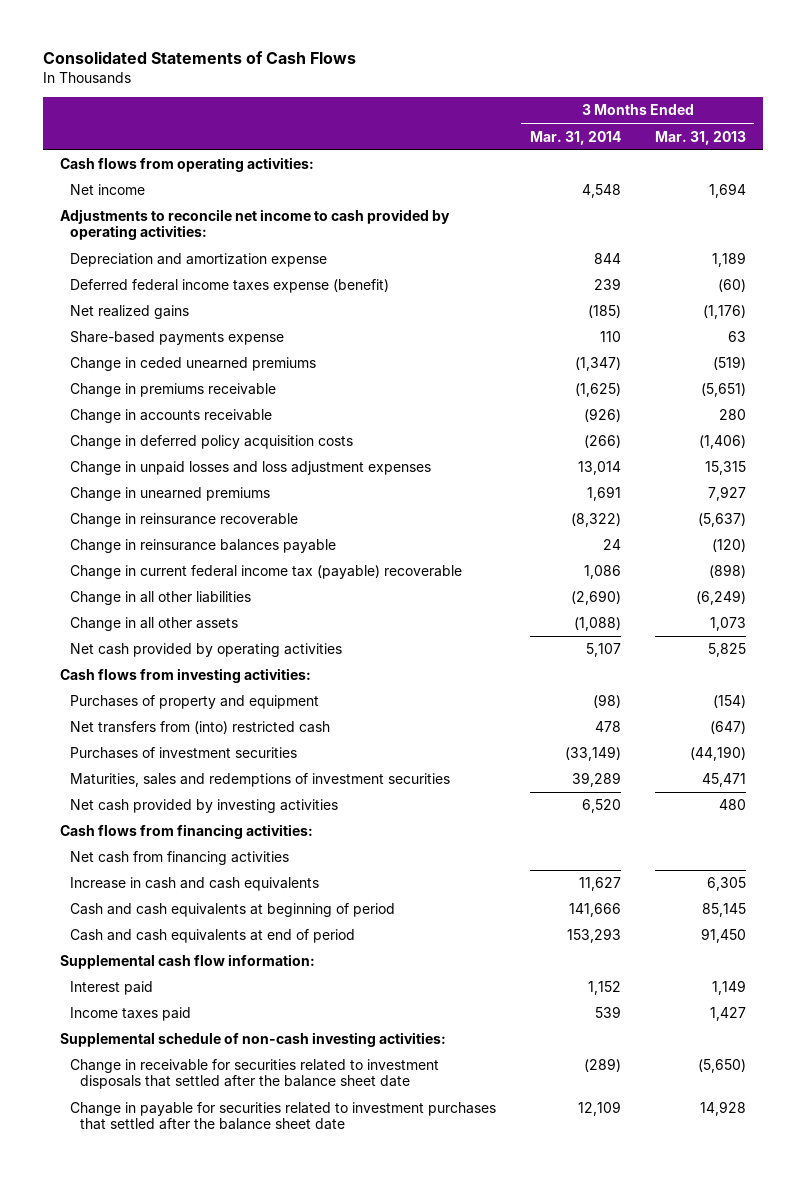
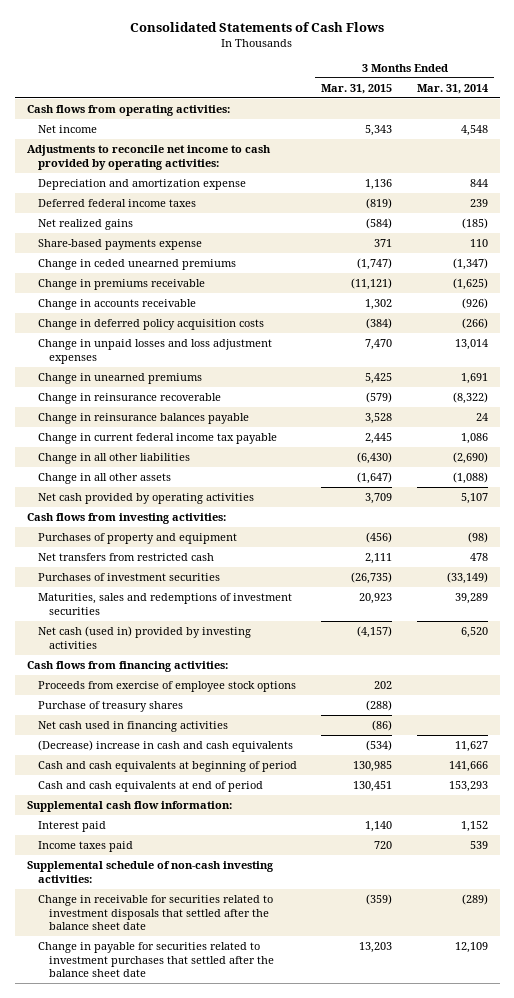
- | 3 Months Ended Mar. 31, 2014 | 3 Months Ended Mar. 31, 2013
+ | 3 Months Ended Mar. 31, 2015 | 3 Months Ended Mar. 31, 2014
- Deferred federal income taxes expense (benefit) | 239 | (60)
+ Deferred federal income taxes | (819) | 239
- Change in current federal income tax (payable) recoverable | 1,086 | (898)
+ Change in current federal income tax payable | 2,445 | 1,086
- Net transfers from (into) restricted cash | 478 | (647)
+ Net transfers from restricted cash | 2,111 | 478
- Net cash provided by investing activities | 6,520 | 480
+ Net cash (used in) provided by investing activities | (4,157) | 6,520
- Net cash from financing activities
- Increase in cash and cash equivalents | 11,627 | 6,305
+ Proceeds from exercise of employee stock options | 202 |
+ Purchase of treasury shares | (288) |
+ Net cash used in financing activities | (86) |
+ (Decrease) increase in cash and cash equivalents | (534) | 11,627

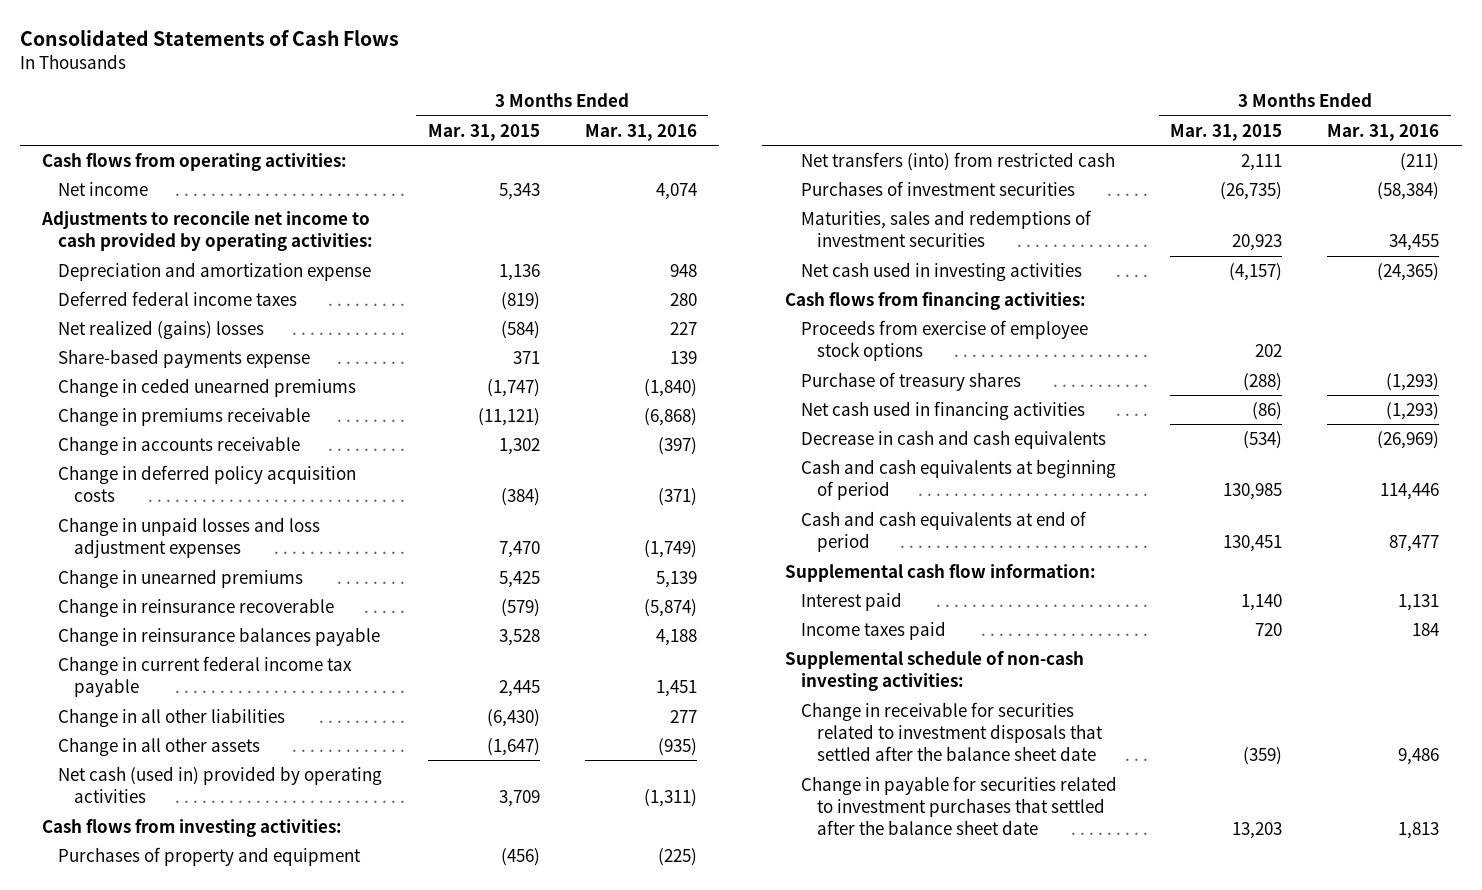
- | 3 Months Ended Mar. 31, 2015 | 3 Months Ended Mar. 31, 2014
+ | 3 Months Ended Mar. 31, 2015 | 3 Months Ended Mar. 31, 2016
- Net realized gains | (584) | (185)
+ Net realized (gains) losses | (584) | 227
- Net cash provided by operating activities | 3,709 | 5,107
+ Net cash (used in) provided by operating activities | 3,709 | (1,311)
- Net transfers from restricted cash | 2,111 | 478
+ Net transfers (into) from restricted cash | 2,111 | (211)
- Net cash (used in) provided by investing activities | (4,157) | 6,520
+ Net cash used in investing activities | (4,157) | (24,365)
- (Decrease) increase in cash and cash equivalents | (534) | 11,627
+ Decrease in cash and cash equivalents | (534) | (26,969)

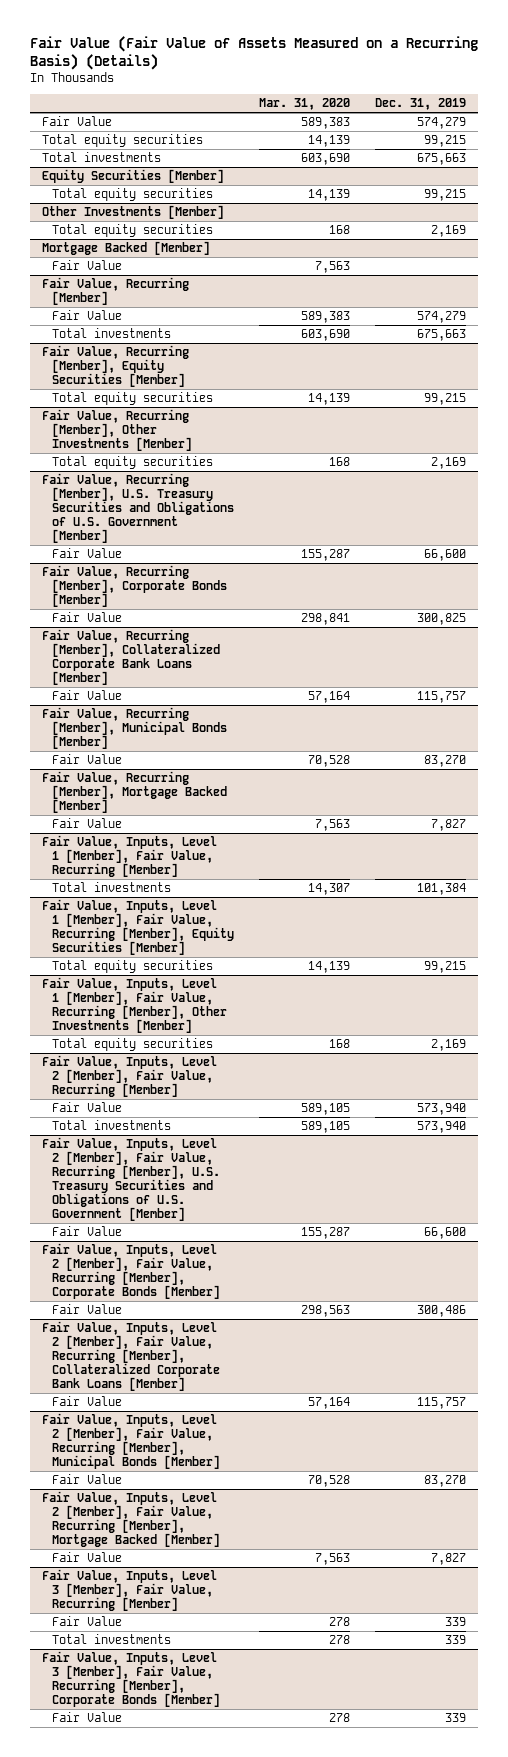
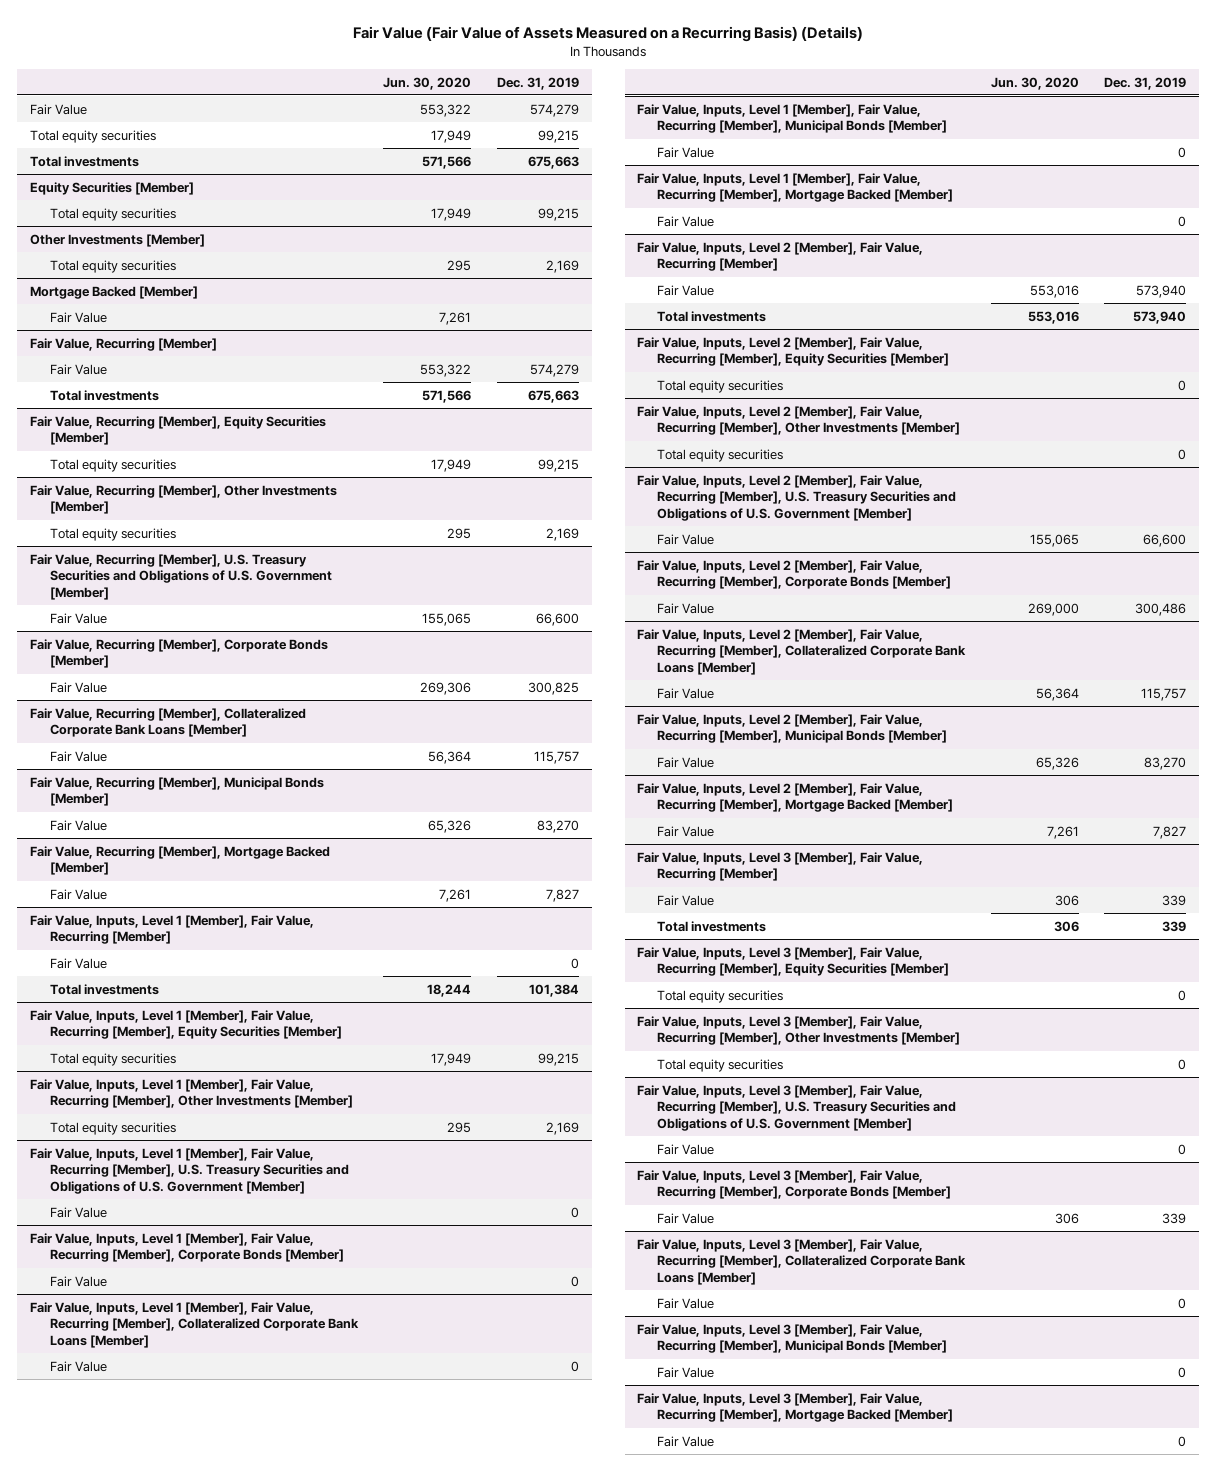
- | Mar. 31, 2020 | Dec. 31, 2019
+ | Jun. 30, 2020 | Dec. 31, 2019
@ Fair Value, Inputs, Level 1 [Member], Fair Value, Recurring [Member]
+ Fair Value | | 0
+ Fair Value, Inputs, Level 1 [Member], Fair Value, Recurring [Member], U.S. Treasury Securities and Obligations of U.S. Government [Member]
+ Fair Value | | 0
+ Fair Value, Inputs, Level 1 [Member], Fair Value, Recurring [Member], Corporate Bonds [Member]
+ Fair Value | | 0
+ Fair Value, Inputs, Level 1 [Member], Fair Value, Recurring [Member], Collateralized Corporate Bank Loans [Member]
+ Fair Value | | 0
+ Fair Value, Inputs, Level 1 [Member], Fair Value, Recurring [Member], Municipal Bonds [Member]
+ Fair Value | | 0
+ Fair Value, Inputs, Level 1 [Member], Fair Value, Recurring [Member], Mortgage Backed [Member]
+ Fair Value | | 0
+ Fair Value, Inputs, Level 2 [Member], Fair Value, Recurring [Member], Equity Securities [Member]
+ Total equity securities | | 0
+ Fair Value, Inputs, Level 2 [Member], Fair Value, Recurring [Member], Other Investments [Member]
+ Total equity securities | | 0
+ Fair Value, Inputs, Level 3 [Member], Fair Value, Recurring [Member], Equity Securities [Member]
+ Total equity securities | | 0
+ Fair Value, Inputs, Level 3 [Member], Fair Value, Recurring [Member], Other Investments [Member]
+ Total equity securities | | 0
+ Fair Value, Inputs, Level 3 [Member], Fair Value, Recurring [Member], U.S. Treasury Securities and Obligations of U.S. Government [Member]
+ Fair Value | | 0
+ Fair Value, Inputs, Level 3 [Member], Fair Value, Recurring [Member], Collateralized Corporate Bank Loans [Member]
+ Fair Value | | 0
+ Fair Value, Inputs, Level 3 [Member], Fair Value, Recurring [Member], Municipal Bonds [Member]
+ Fair Value | | 0
+ Fair Value, Inputs, Level 3 [Member], Fair Value, Recurring [Member], Mortgage Backed [Member]
+ Fair Value | | 0

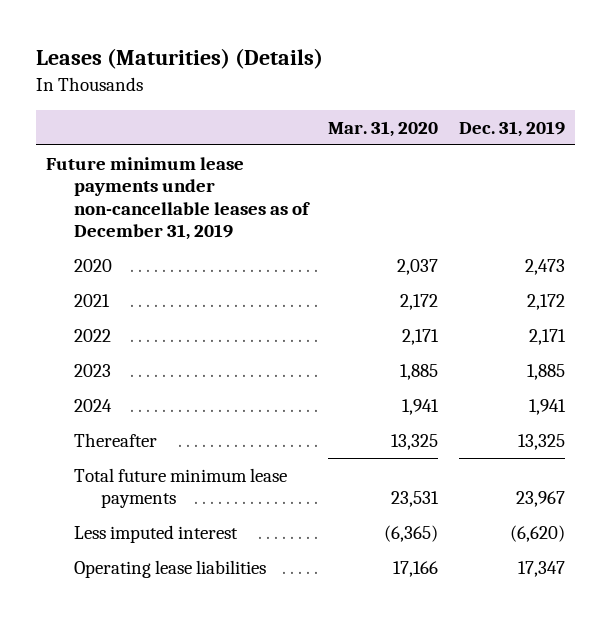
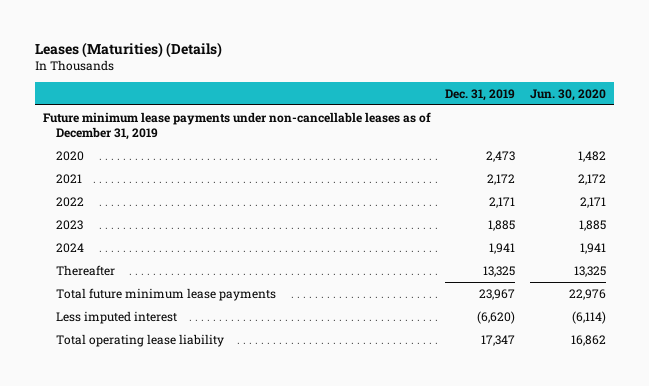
- | Mar. 31, 2020 | Dec. 31, 2019
+ | Dec. 31, 2019 | Jun. 30, 2020
- Operating lease liabilities | 17,166 | 17,347
+ Total operating lease liability | 17,347 | 16,862

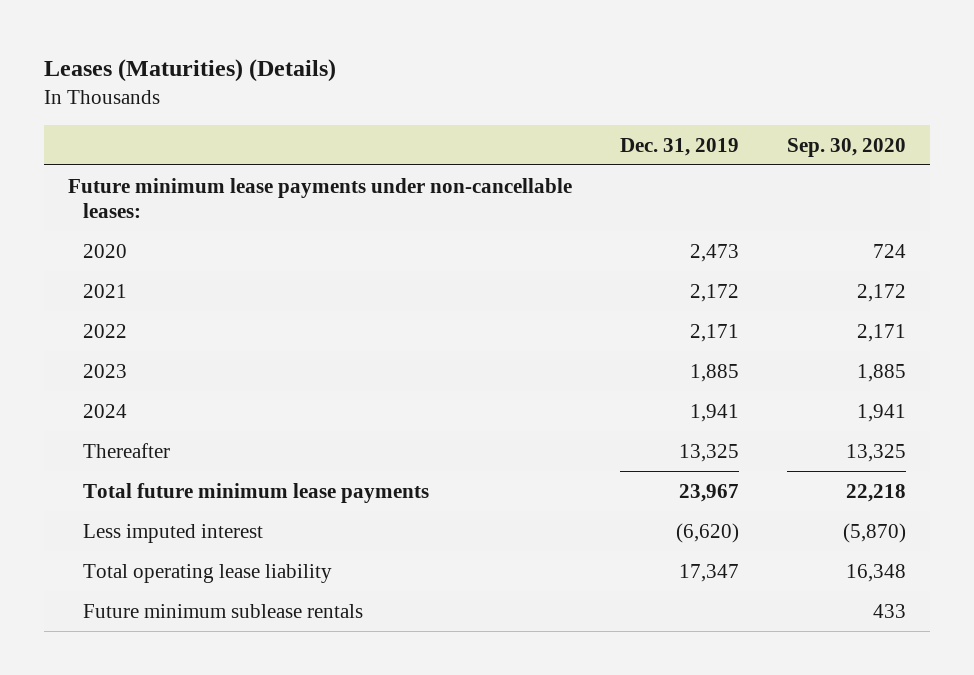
- | Dec. 31, 2019 | Jun. 30, 2020
+ | Dec. 31, 2019 | Sep. 30, 2020
- Future minimum lease payments under non-cancellable leases as of December 31, 2019
+ Future minimum lease payments under non-cancellable leases:
+ Future minimum sublease rentals | | 433

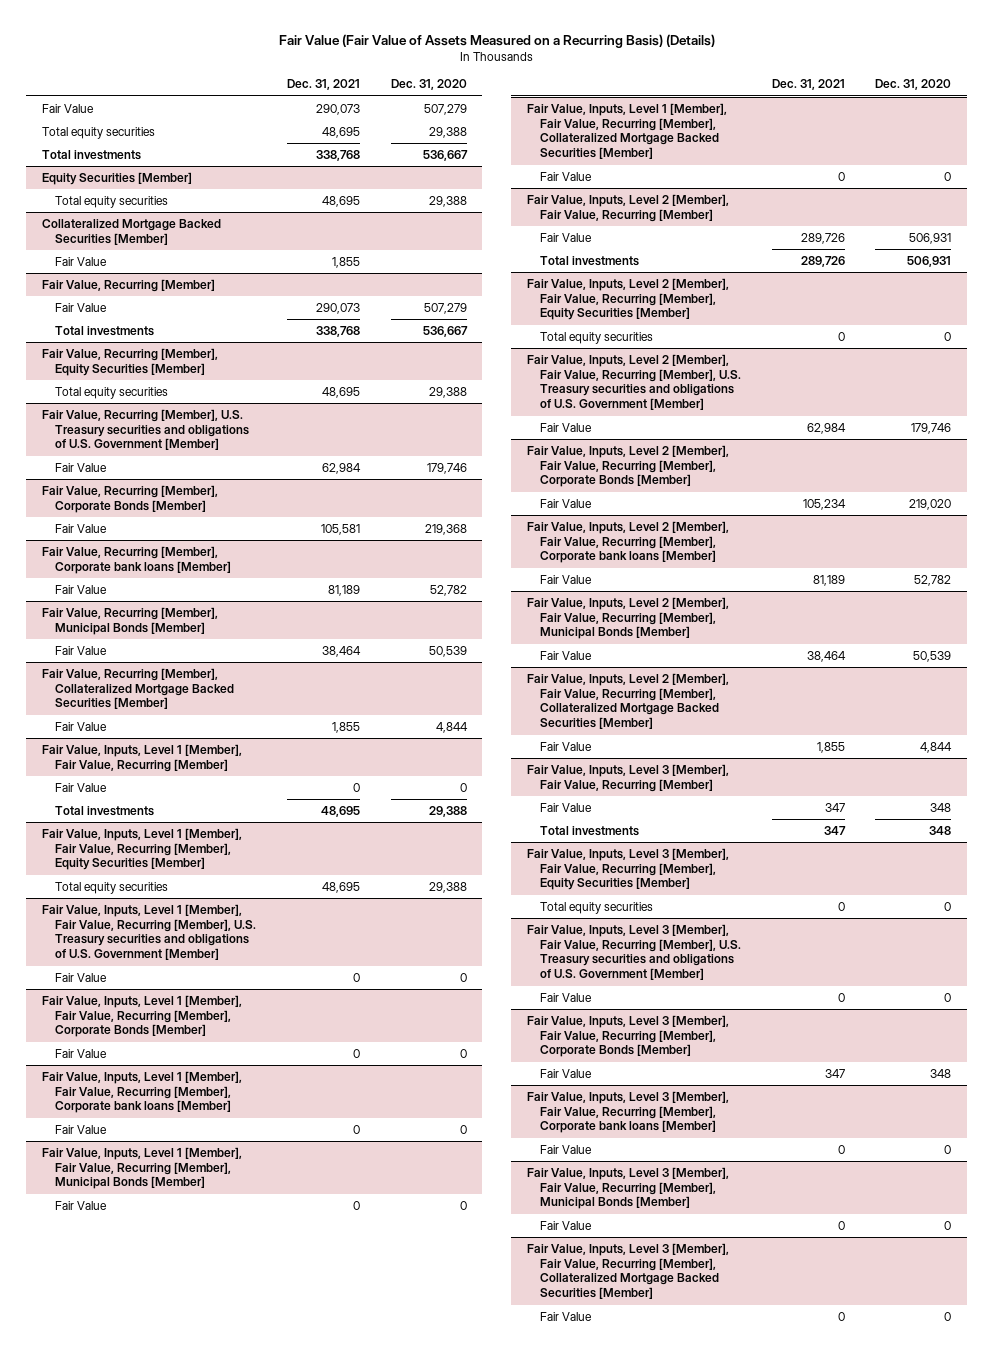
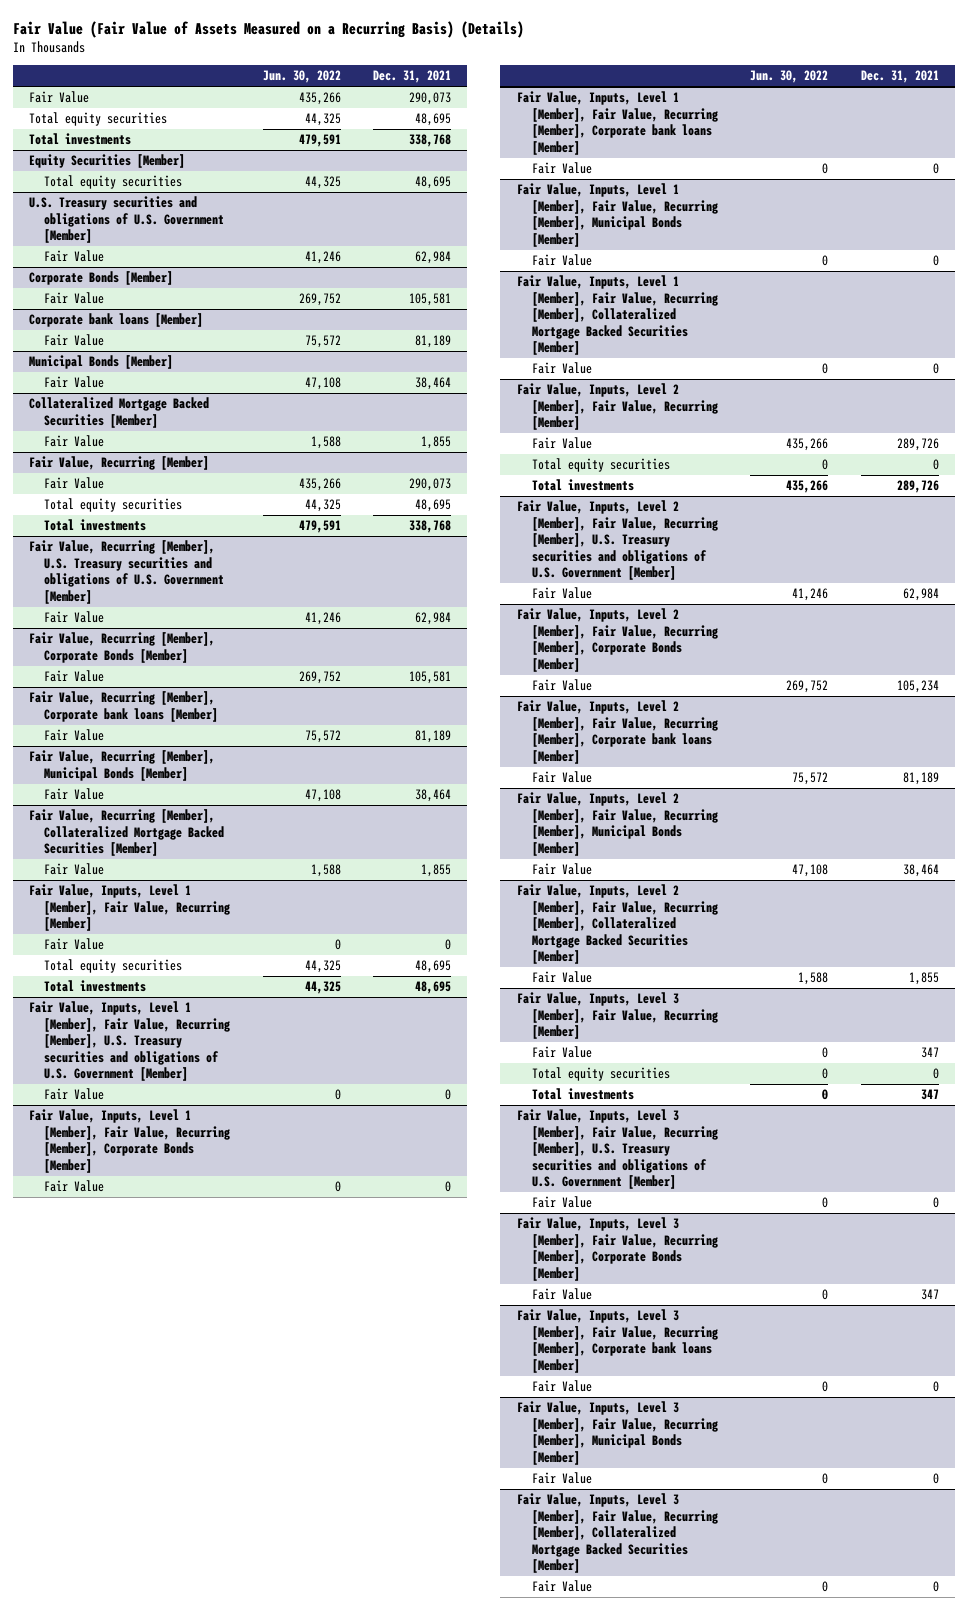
- | Dec. 31, 2021 | Dec. 31, 2020
+ | Jun. 30, 2022 | Dec. 31, 2021
+ U.S. Treasury securities and obligations of U.S. Government [Member]
+ Fair Value | 41,246 | 62,984
+ Corporate Bonds [Member]
+ Fair Value | 269,752 | 105,581
+ Corporate bank loans [Member]
+ Fair Value | 75,572 | 81,189
+ Municipal Bonds [Member]
+ Fair Value | 47,108 | 38,464
- Fair Value, Recurring [Member], Equity Securities [Member]
@ Fair Value, Recurring [Member]
moved down: Total investments | 479,591 | 338,768
- Fair Value, Inputs, Level 1 [Member], Fair Value, Recurring [Member], Equity Securities [Member]
@ Fair Value, Inputs, Level 1 [Member], Fair Value, Recurring [Member]
moved down: Total investments | 44,325 | 48,695
- Fair Value, Inputs, Level 2 [Member], Fair Value, Recurring [Member], Equity Securities [Member]
@ Fair Value, Inputs, Level 2 [Member], Fair Value, Recurring [Member]
moved down: Total investments | 435,266 | 289,726
- Fair Value, Inputs, Level 3 [Member], Fair Value, Recurring [Member], Equity Securities [Member]
@ Fair Value, Inputs, Level 3 [Member], Fair Value, Recurring [Member]
moved down: Total investments | 0 | 347

